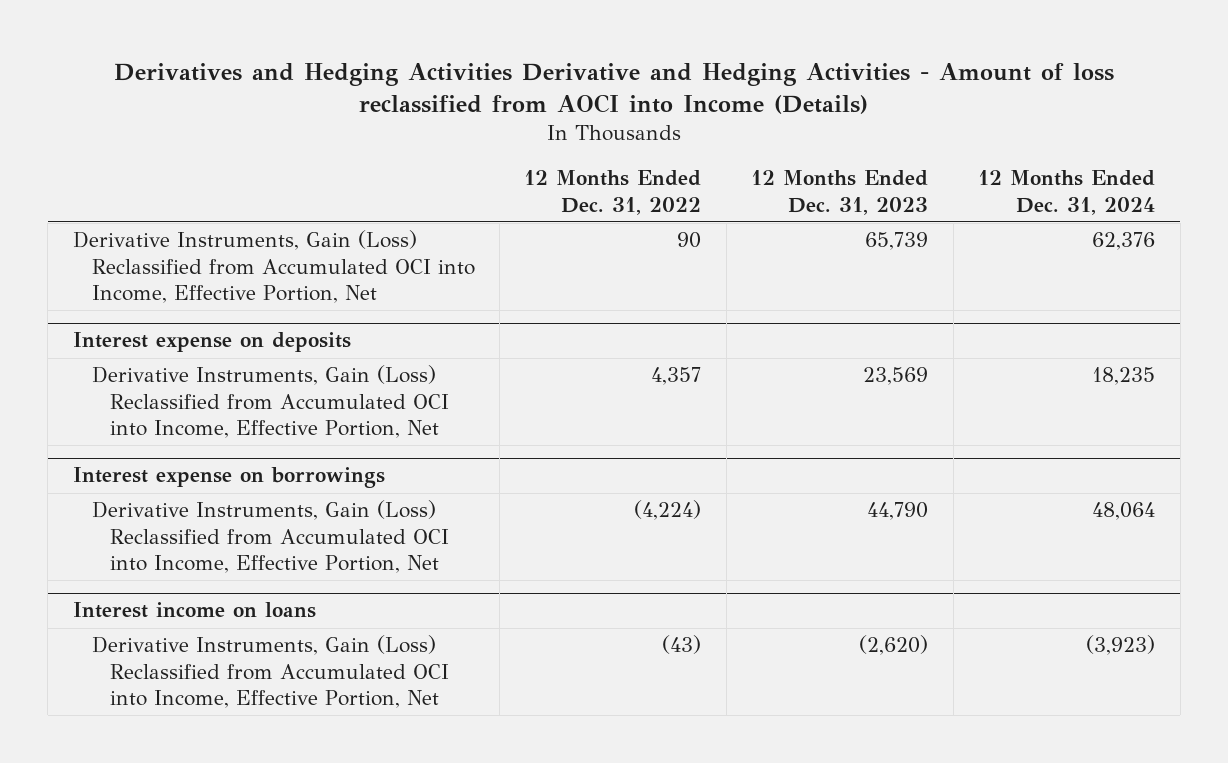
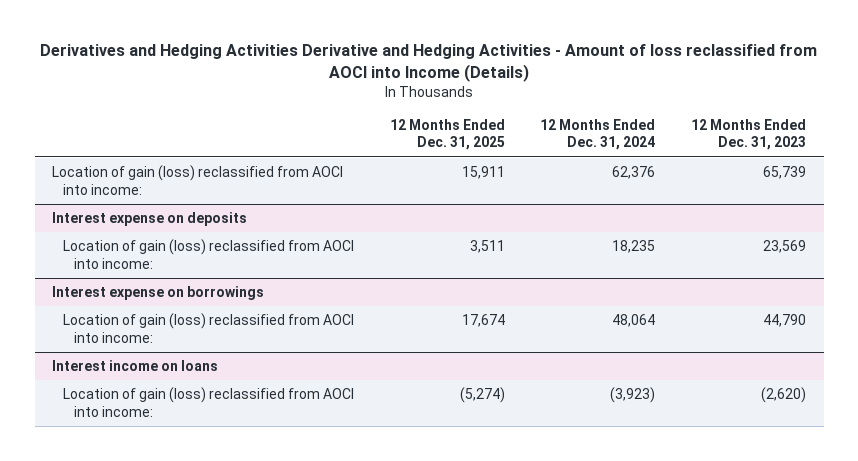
- | 12 Months Ended Dec. 31, 2022 | 12 Months Ended Dec. 31, 2023 | 12 Months Ended Dec. 31, 2024
+ | 12 Months Ended Dec. 31, 2025 | 12 Months Ended Dec. 31, 2024 | 12 Months Ended Dec. 31, 2023
- Derivative Instruments, Gain (Loss) Reclassified from Accumulated OCI into Income, Effective Portion, Net | 90 | 65,739 | 62,376
+ Location of gain (loss) reclassified from AOCI into income: | 15,911 | 62,376 | 65,739
@ Interest expense on deposits
- Derivative Instruments, Gain (Loss) Reclassified from Accumulated OCI into Income, Effective Portion, Net | 4,357 | 23,569 | 18,235
+ Location of gain (loss) reclassified from AOCI into income: | 3,511 | 18,235 | 23,569
@ Interest expense on borrowings
- Derivative Instruments, Gain (Loss) Reclassified from Accumulated OCI into Income, Effective Portion, Net | (4,224) | 44,790 | 48,064
+ Location of gain (loss) reclassified from AOCI into income: | 17,674 | 48,064 | 44,790
@ Interest income on loans
- Derivative Instruments, Gain (Loss) Reclassified from Accumulated OCI into Income, Effective Portion, Net | (43) | (2,620) | (3,923)
+ Location of gain (loss) reclassified from AOCI into income: | (5,274) | (3,923) | (2,620)

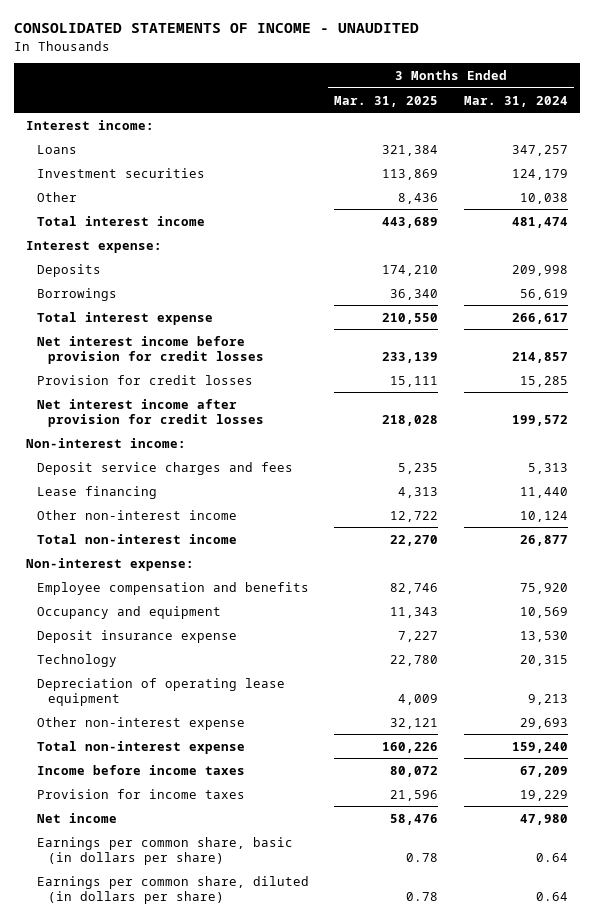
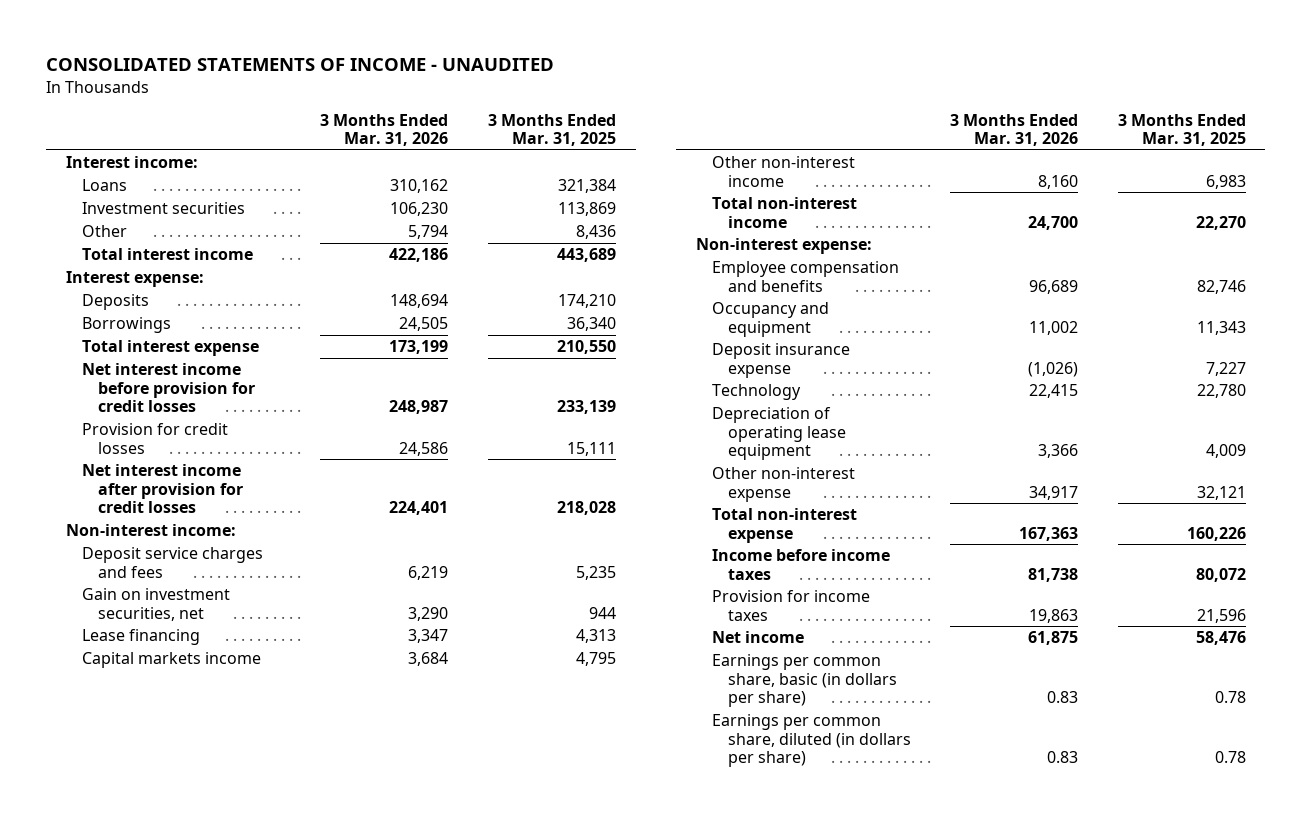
- | 3 Months Ended Mar. 31, 2025 | 3 Months Ended Mar. 31, 2024
+ | 3 Months Ended Mar. 31, 2026 | 3 Months Ended Mar. 31, 2025
+ Gain on investment securities, net | 3,290 | 944
- Other non-interest income | 12,722 | 10,124
+ Capital markets income | 3,684 | 4,795
+ Other non-interest income | 8,160 | 6,983

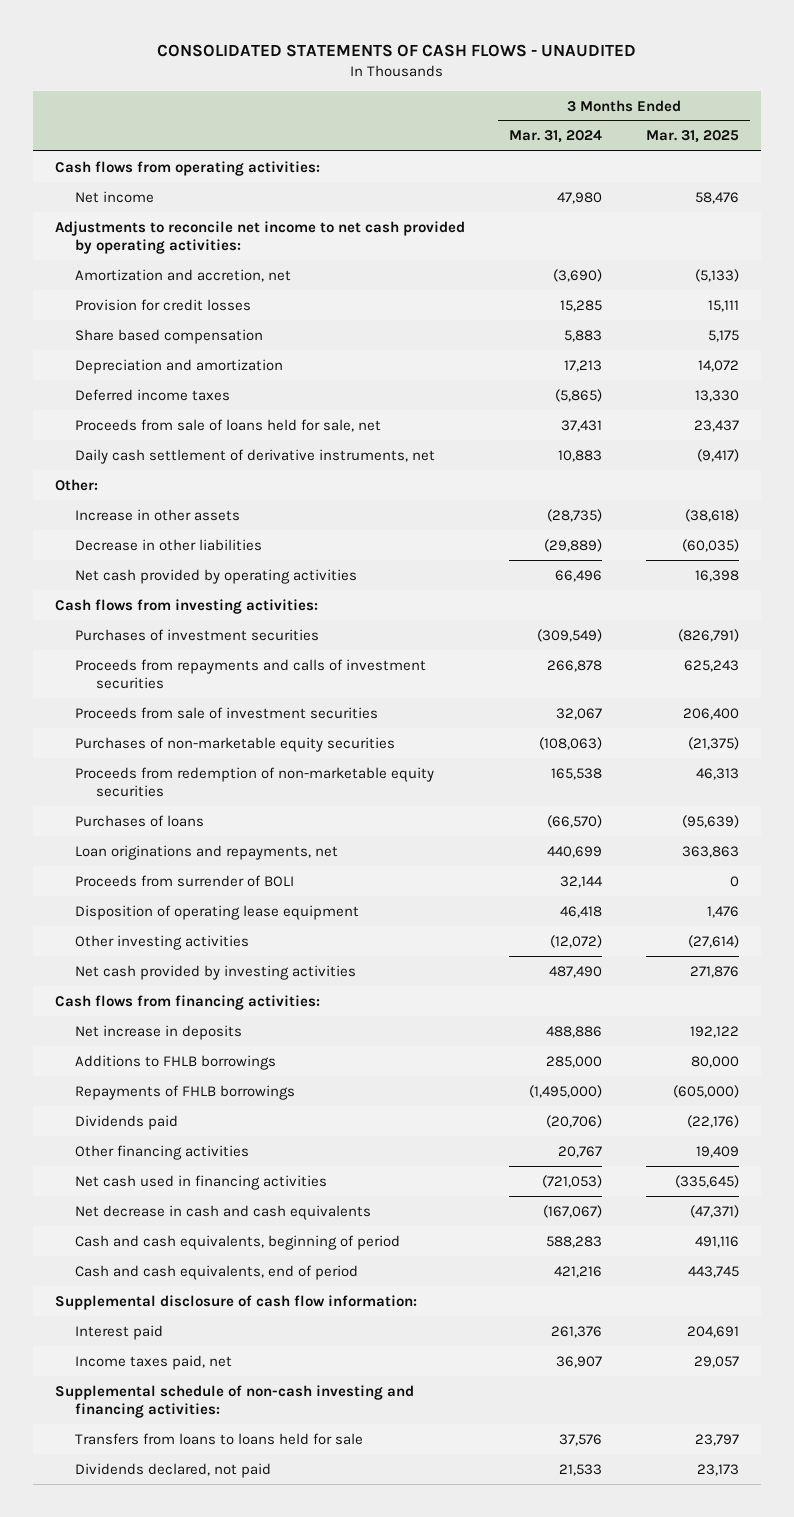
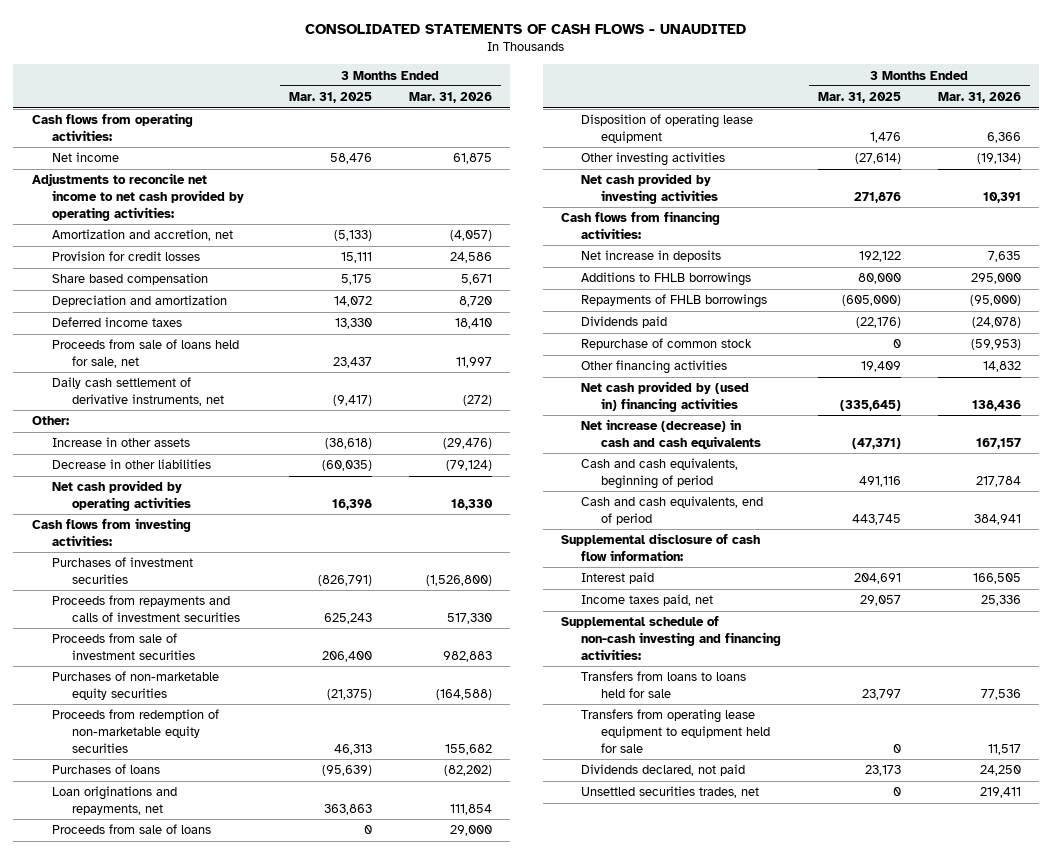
- | 3 Months Ended Mar. 31, 2024 | 3 Months Ended Mar. 31, 2025
+ | 3 Months Ended Mar. 31, 2025 | 3 Months Ended Mar. 31, 2026
- Proceeds from surrender of BOLI | 32,144 | 0
+ Proceeds from sale of loans | 0 | 29,000
+ Repurchase of common stock | 0 | (59,953)
- Net cash used in financing activities | (721,053) | (335,645)
- Net decrease in cash and cash equivalents | (167,067) | (47,371)
+ Net cash provided by (used in) financing activities | (335,645) | 138,436
+ Net increase (decrease) in cash and cash equivalents | (47,371) | 167,157
+ Transfers from operating lease equipment to equipment held for sale | 0 | 11,517
+ Unsettled securities trades, net | 0 | 219,411

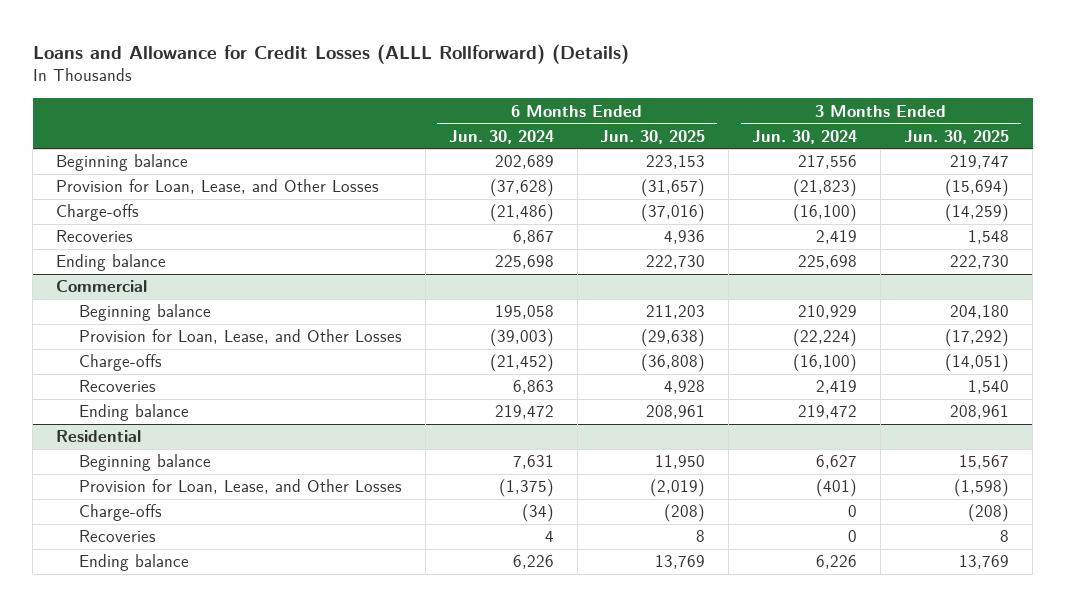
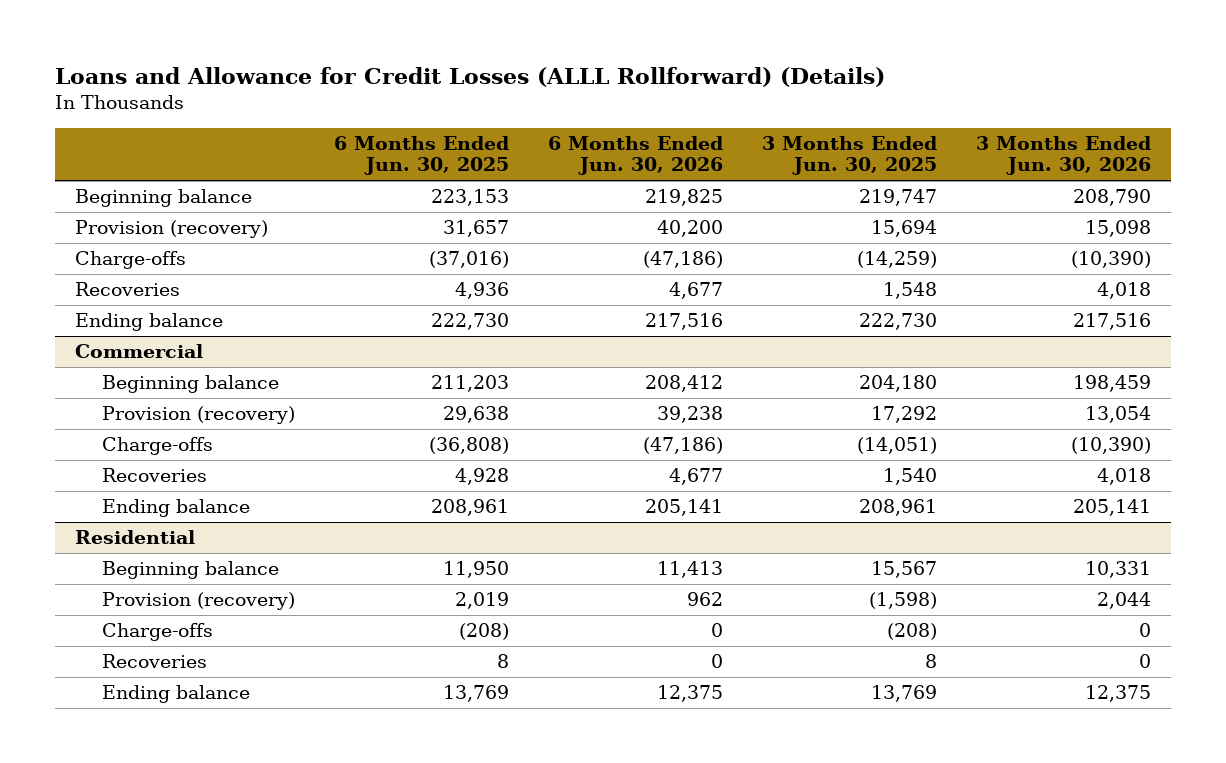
- | 6 Months Ended Jun. 30, 2024 | 6 Months Ended Jun. 30, 2025 | 3 Months Ended Jun. 30, 2024 | 3 Months Ended Jun. 30, 2025
+ | 6 Months Ended Jun. 30, 2025 | 6 Months Ended Jun. 30, 2026 | 3 Months Ended Jun. 30, 2025 | 3 Months Ended Jun. 30, 2026
- Provision for Loan, Lease, and Other Losses | (37,628) | (31,657) | (21,823) | (15,694)
+ Provision (recovery) | 31,657 | 40,200 | 15,694 | 15,098
@ Commercial
- Provision for Loan, Lease, and Other Losses | (39,003) | (29,638) | (22,224) | (17,292)
+ Provision (recovery) | 29,638 | 39,238 | 17,292 | 13,054
@ Residential
- Provision for Loan, Lease, and Other Losses | (1,375) | (2,019) | (401) | (1,598)
+ Provision (recovery) | 2,019 | 962 | (1,598) | 2,044

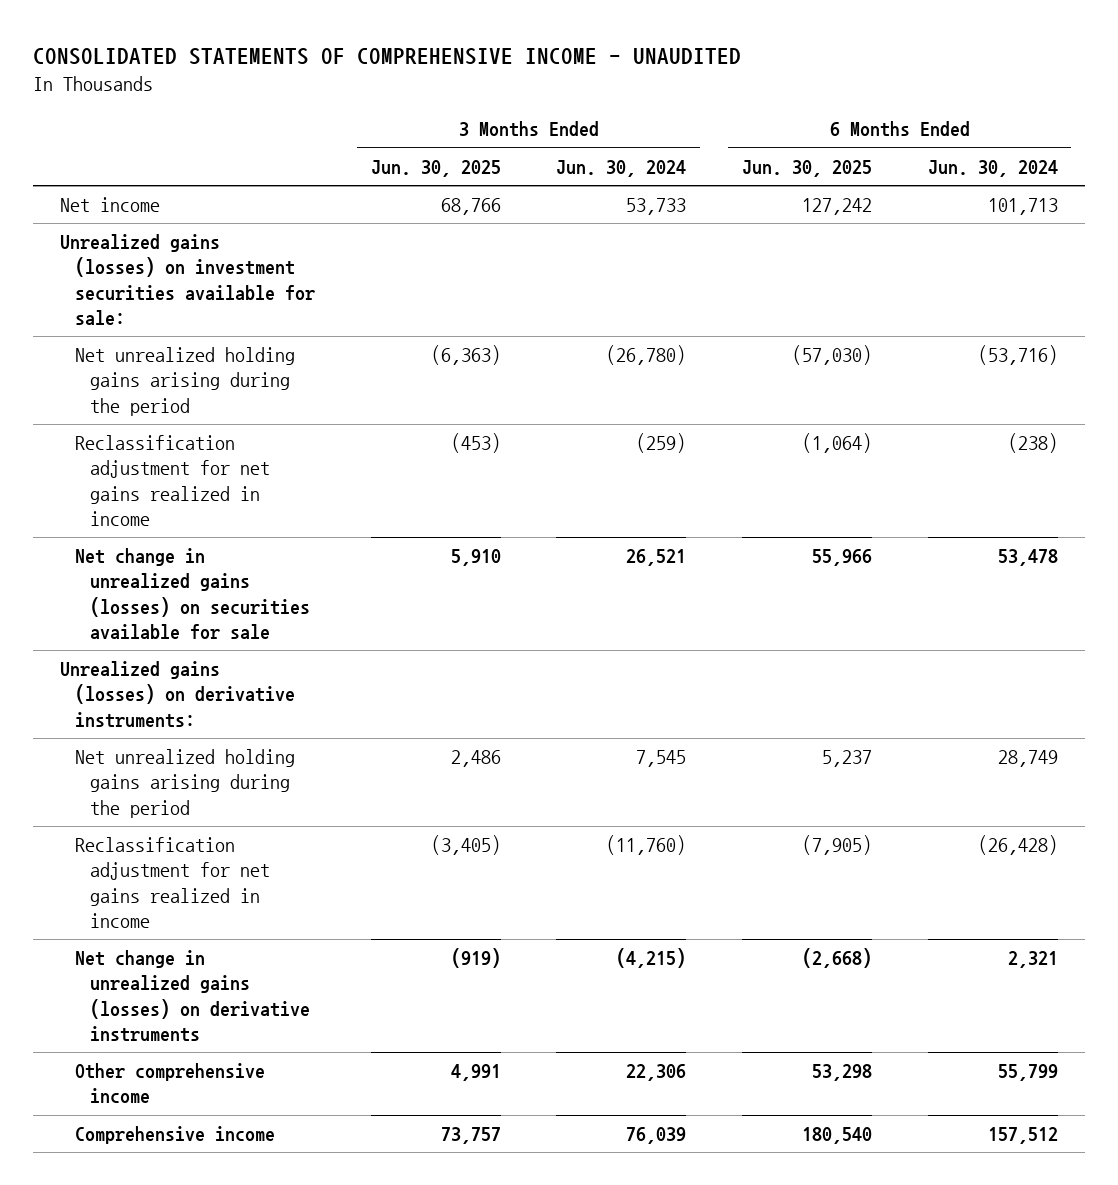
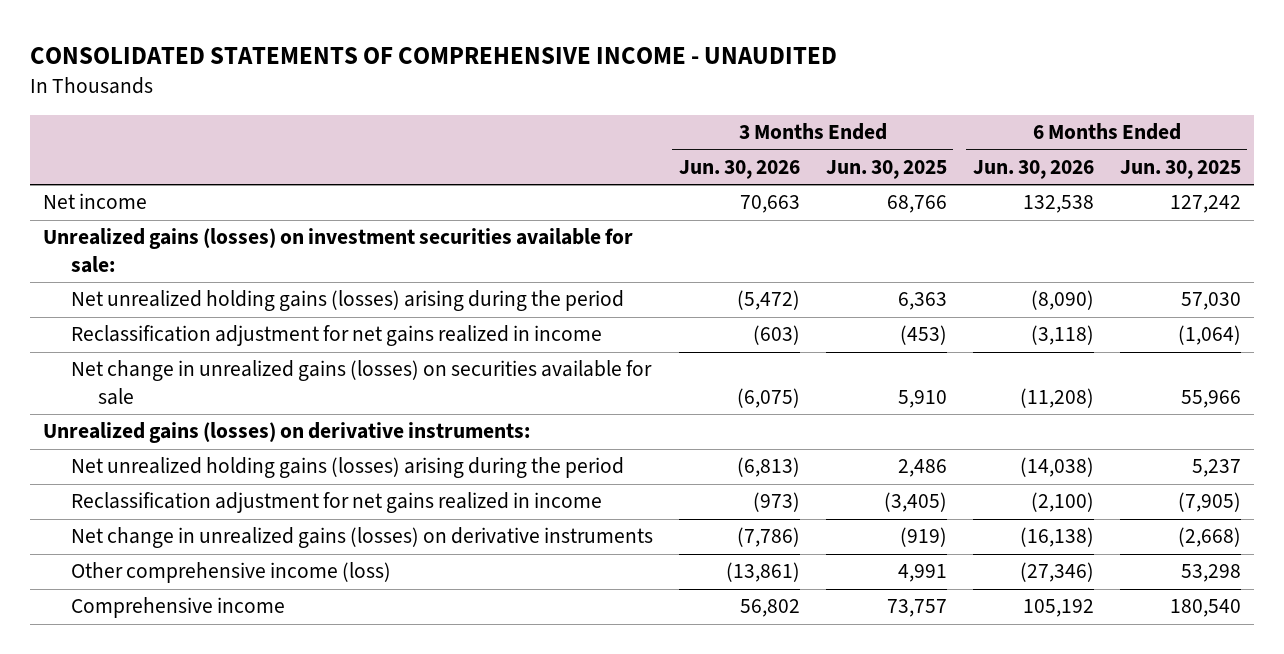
- | 3 Months Ended Jun. 30, 2025 | 3 Months Ended Jun. 30, 2024 | 6 Months Ended Jun. 30, 2025 | 6 Months Ended Jun. 30, 2024
+ | 3 Months Ended Jun. 30, 2026 | 3 Months Ended Jun. 30, 2025 | 6 Months Ended Jun. 30, 2026 | 6 Months Ended Jun. 30, 2025
- Net unrealized holding gains arising during the period | (6,363) | (26,780) | (57,030) | (53,716)
+ Net unrealized holding gains (losses) arising during the period | (5,472) | 6,363 | (8,090) | 57,030
- Net unrealized holding gains arising during the period | 2,486 | 7,545 | 5,237 | 28,749
+ Net unrealized holding gains (losses) arising during the period | (6,813) | 2,486 | (14,038) | 5,237
- Other comprehensive income | 4,991 | 22,306 | 53,298 | 55,799
+ Other comprehensive income (loss) | (13,861) | 4,991 | (27,346) | 53,298

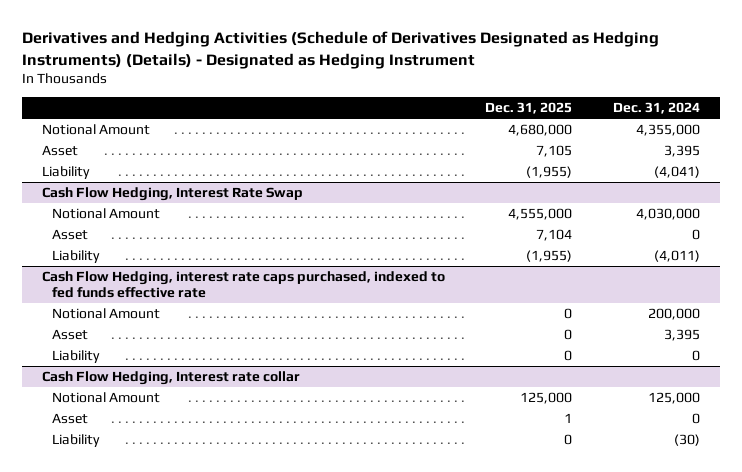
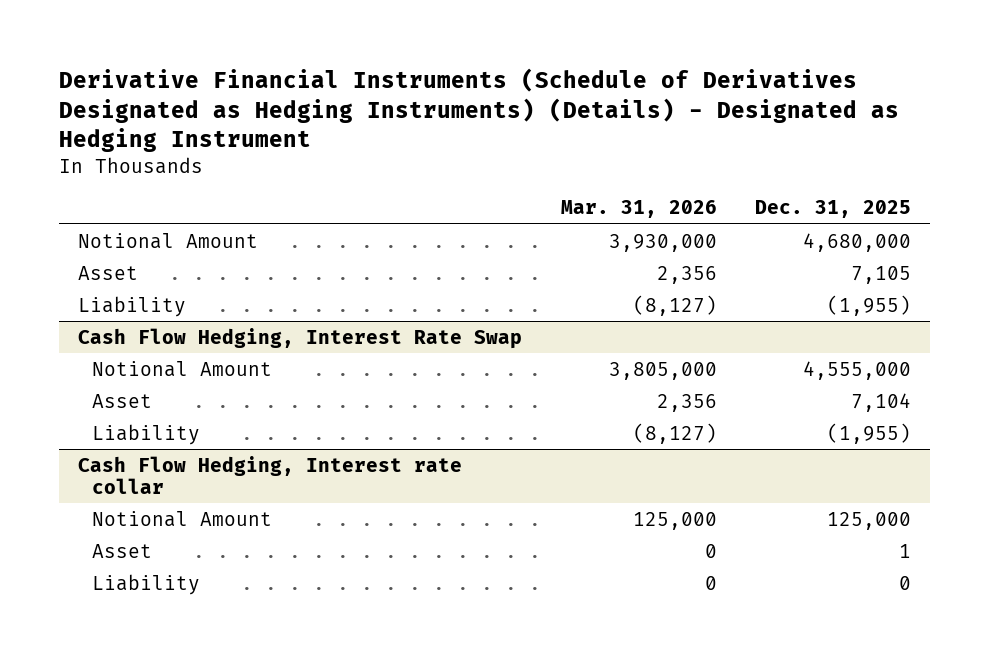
- Derivatives and Hedging Activities (Schedule of Derivatives Designated as Hedging Instruments) (Details) - Designated as Hedging Instrument
+ Derivative Financial Instruments (Schedule of Derivatives Designated as Hedging Instruments) (Details) - Designated as Hedging Instrument
- | Dec. 31, 2025 | Dec. 31, 2024
+ | Mar. 31, 2026 | Dec. 31, 2025
- Cash Flow Hedging, interest rate caps purchased, indexed to fed funds effective rate
- Notional Amount | 0 | 200,000
- Asset | 0 | 3,395
- Liability | 0 | 0

